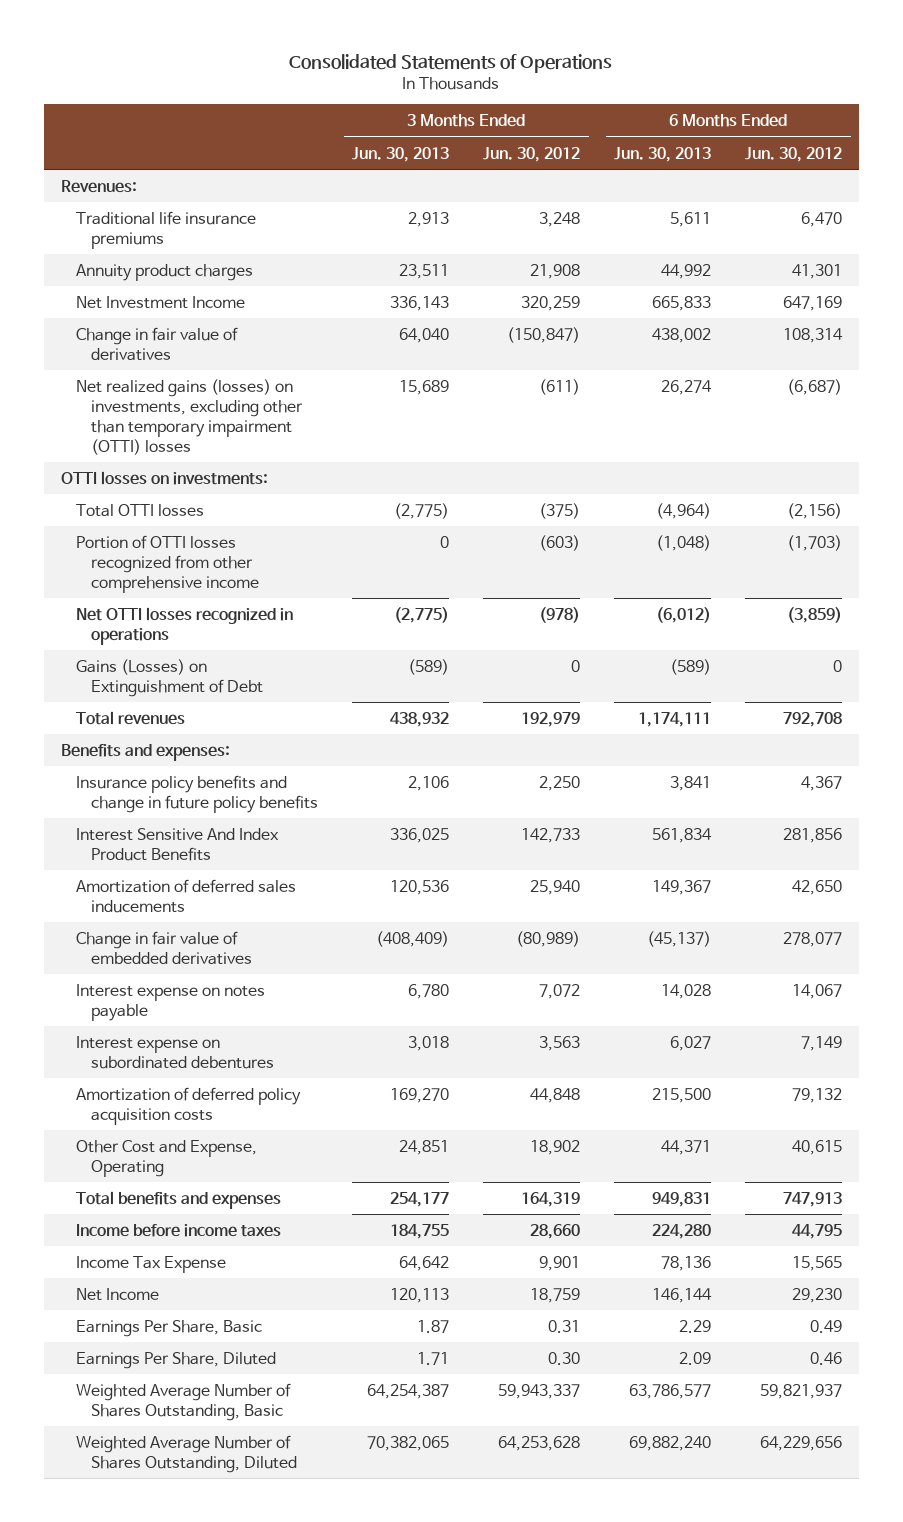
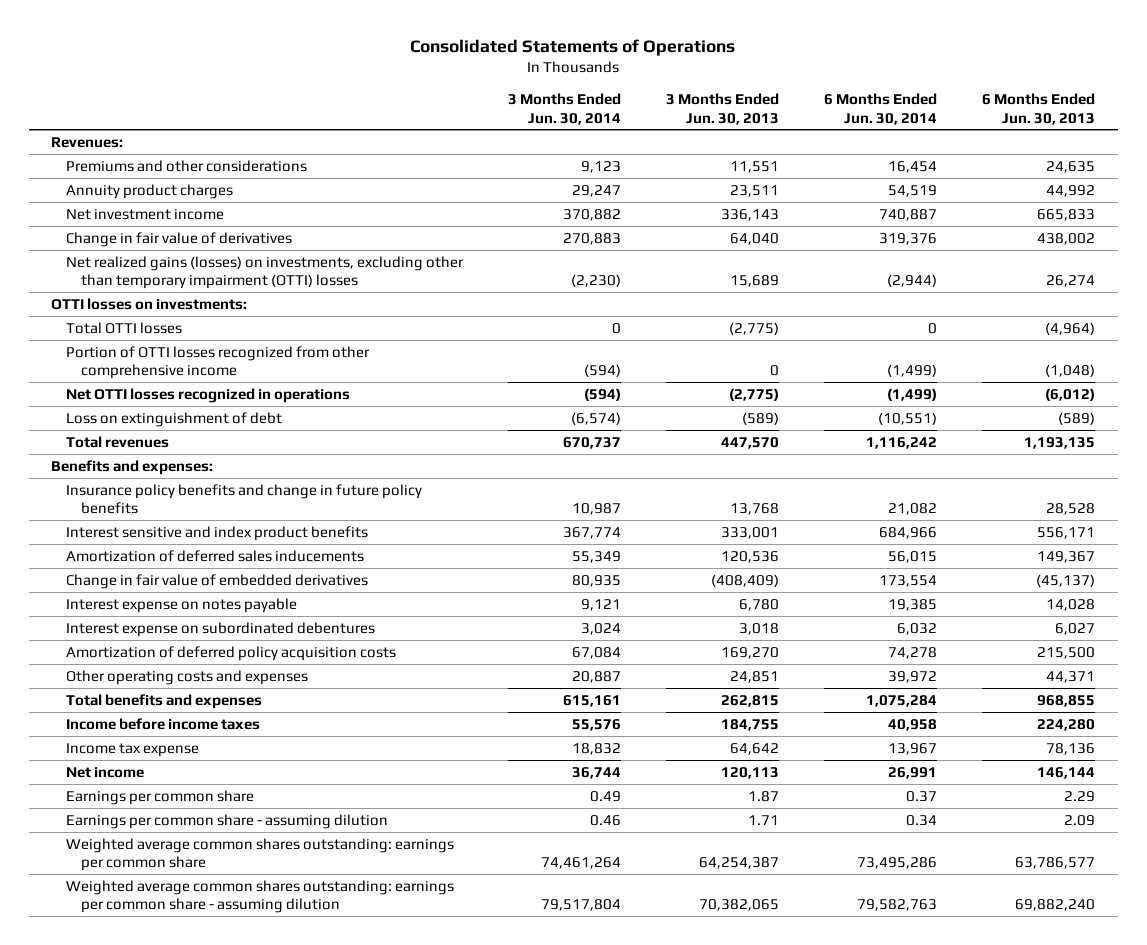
- | 3 Months Ended Jun. 30, 2013 | 3 Months Ended Jun. 30, 2012 | 6 Months Ended Jun. 30, 2013 | 6 Months Ended Jun. 30, 2012
+ | 3 Months Ended Jun. 30, 2014 | 3 Months Ended Jun. 30, 2013 | 6 Months Ended Jun. 30, 2014 | 6 Months Ended Jun. 30, 2013
- Traditional life insurance premiums | 2,913 | 3,248 | 5,611 | 6,470
+ Premiums and other considerations | 9,123 | 11,551 | 16,454 | 24,635
- Net Investment Income | 336,143 | 320,259 | 665,833 | 647,169
+ Net investment income | 370,882 | 336,143 | 740,887 | 665,833
- Gains (Losses) on Extinguishment of Debt | (589) | 0 | (589) | 0
- Total revenues | 438,932 | 192,979 | 1,174,111 | 792,708
+ Loss on extinguishment of debt | (6,574) | (589) | (10,551) | (589)
+ Total revenues | 670,737 | 447,570 | 1,116,242 | 1,193,135
- Insurance policy benefits and change in future policy benefits | 2,106 | 2,250 | 3,841 | 4,367
- Interest Sensitive And Index Product Benefits | 336,025 | 142,733 | 561,834 | 281,856
+ Insurance policy benefits and change in future policy benefits | 10,987 | 13,768 | 21,082 | 28,528
+ Interest sensitive and index product benefits | 367,774 | 333,001 | 684,966 | 556,171
- Other Cost and Expense, Operating | 24,851 | 18,902 | 44,371 | 40,615
- Total benefits and expenses | 254,177 | 164,319 | 949,831 | 747,913
+ Other operating costs and expenses | 20,887 | 24,851 | 39,972 | 44,371
+ Total benefits and expenses | 615,161 | 262,815 | 1,075,284 | 968,855
- Income Tax Expense | 64,642 | 9,901 | 78,136 | 15,565
- Net Income | 120,113 | 18,759 | 146,144 | 29,230
- Earnings Per Share, Basic | 1.87 | 0.31 | 2.29 | 0.49
- Earnings Per Share, Diluted | 1.71 | 0.30 | 2.09 | 0.46
- Weighted Average Number of Shares Outstanding, Basic | 64,254,387 | 59,943,337 | 63,786,577 | 59,821,937
- Weighted Average Number of Shares Outstanding, Diluted | 70,382,065 | 64,253,628 | 69,882,240 | 64,229,656
+ Income tax expense | 18,832 | 64,642 | 13,967 | 78,136
+ Net income | 36,744 | 120,113 | 26,991 | 146,144
+ Earnings per common share | 0.49 | 1.87 | 0.37 | 2.29
+ Earnings per common share - assuming dilution | 0.46 | 1.71 | 0.34 | 2.09
+ Weighted average common shares outstanding: earnings per common share | 74,461,264 | 64,254,387 | 73,495,286 | 63,786,577
+ Weighted average common shares outstanding: earnings per common share - assuming dilution | 79,517,804 | 70,382,065 | 79,582,763 | 69,882,240

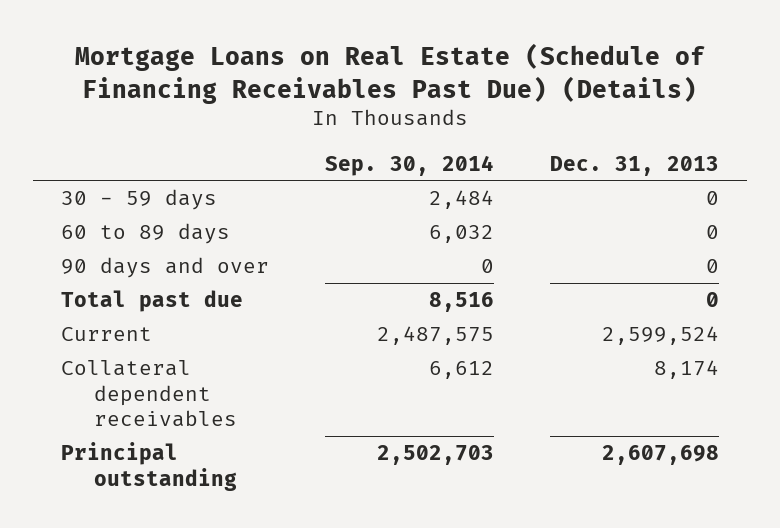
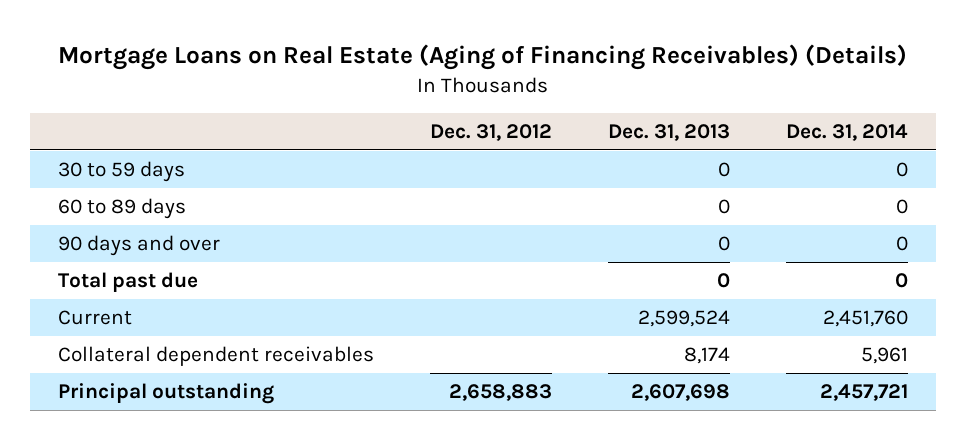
- Mortgage Loans on Real Estate (Schedule of Financing Receivables Past Due) (Details)
+ Mortgage Loans on Real Estate (Aging of Financing Receivables) (Details)
- | Sep. 30, 2014 | Dec. 31, 2013
+ | Dec. 31, 2012 | Dec. 31, 2013 | Dec. 31, 2014
- 30 - 59 days | 2,484 | 0
+ 30 to 59 days | | 0 | 0

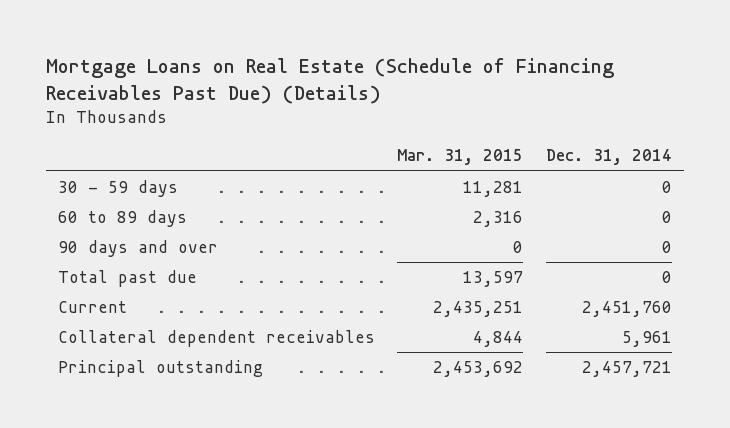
- Mortgage Loans on Real Estate (Aging of Financing Receivables) (Details)
+ Mortgage Loans on Real Estate (Schedule of Financing Receivables Past Due) (Details)
- | Dec. 31, 2012 | Dec. 31, 2013 | Dec. 31, 2014
+ | Mar. 31, 2015 | Dec. 31, 2014
- 30 to 59 days | | 0 | 0
+ 30 - 59 days | 11,281 | 0

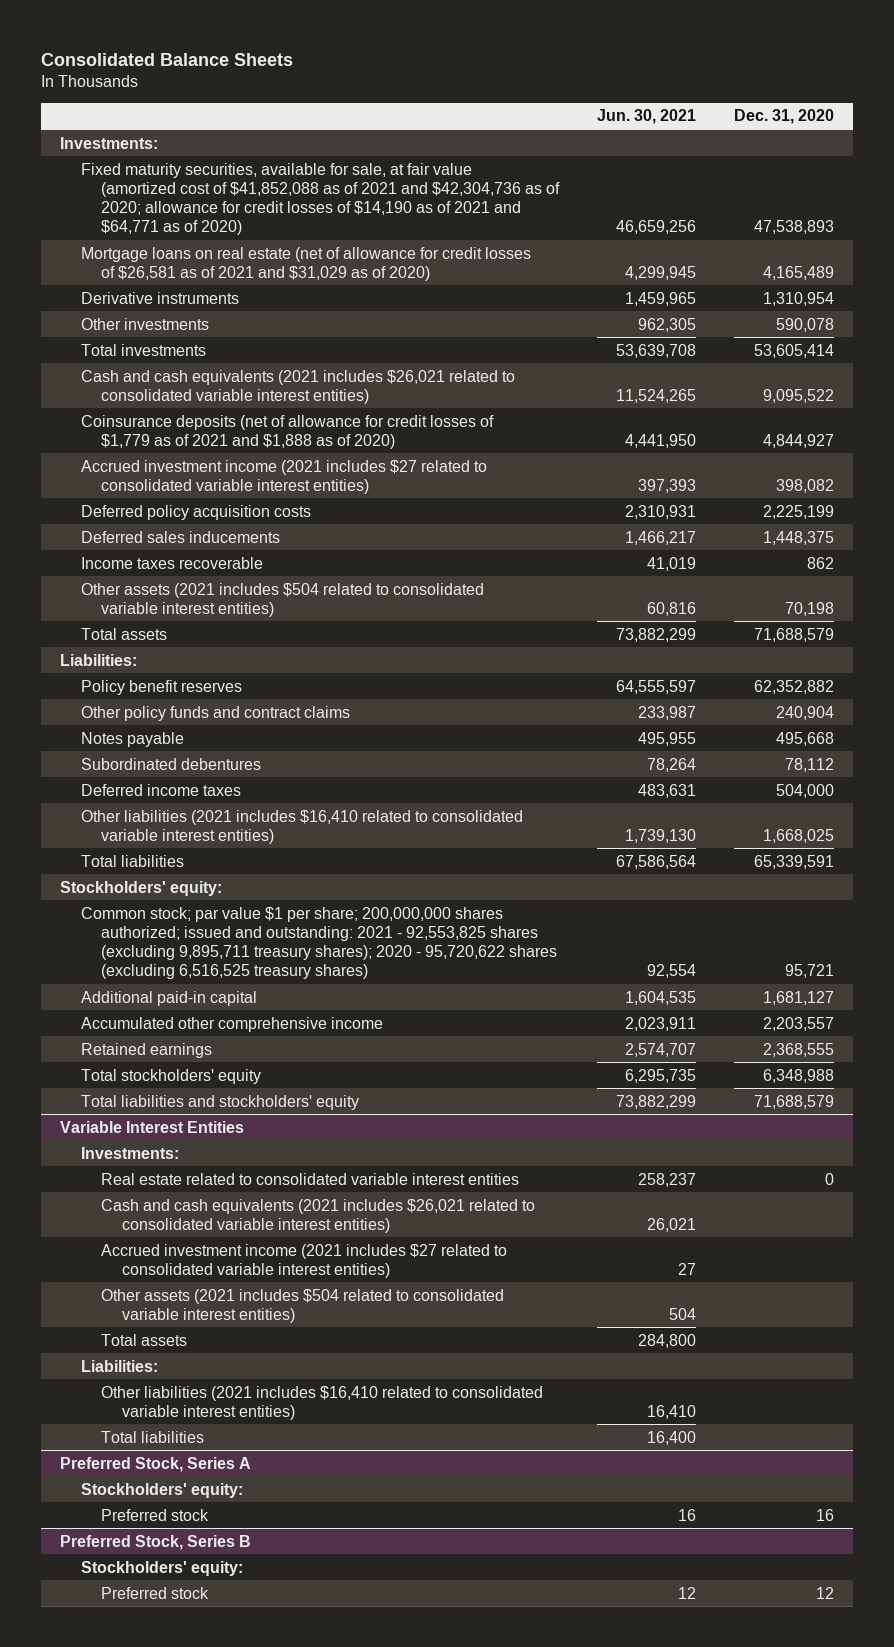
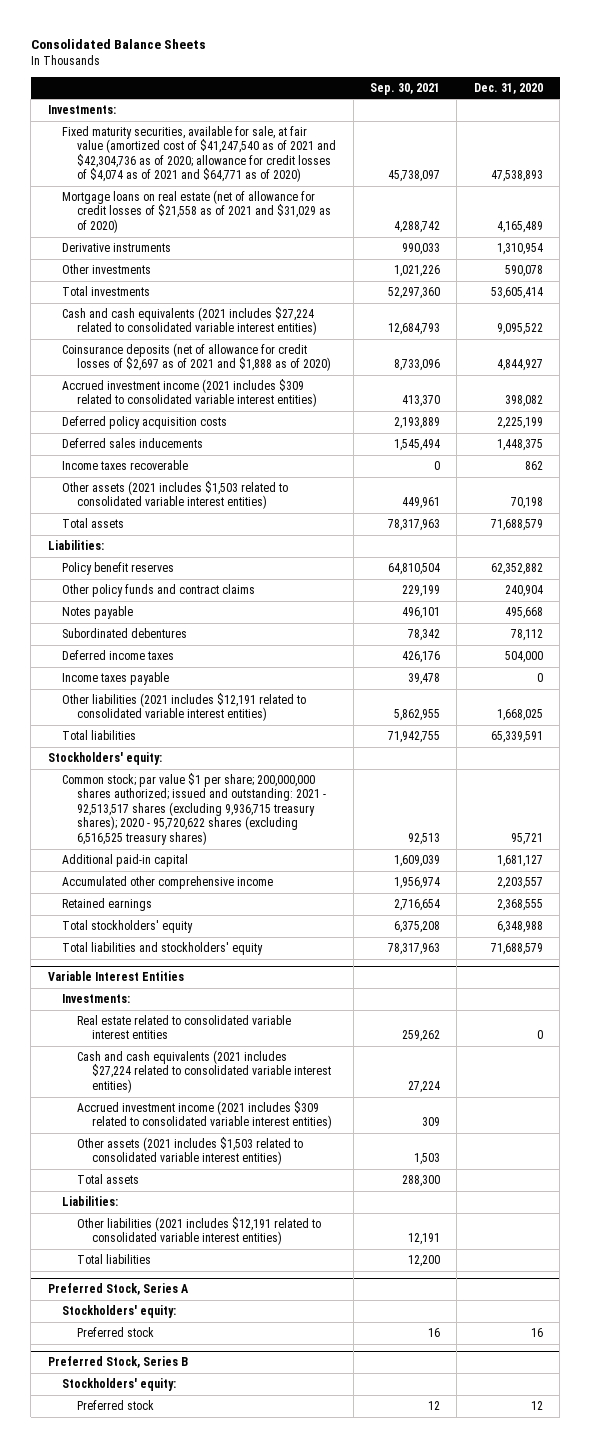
- | Jun. 30, 2021 | Dec. 31, 2020
+ | Sep. 30, 2021 | Dec. 31, 2020
- Fixed maturity securities, available for sale, at fair value (amortized cost of $41,852,088 as of 2021 and $42,304,736 as of 2020; allowance for credit losses of $14,190 as of 2021 and $64,771 as of 2020) | 46,659,256 | 47,538,893
- Mortgage loans on real estate (net of allowance for credit losses of $26,581 as of 2021 and $31,029 as of 2020) | 4,299,945 | 4,165,489
+ Fixed maturity securities, available for sale, at fair value (amortized cost of $41,247,540 as of 2021 and $42,304,736 as of 2020; allowance for credit losses of $4,074 as of 2021 and $64,771 as of 2020) | 45,738,097 | 47,538,893
+ Mortgage loans on real estate (net of allowance for credit losses of $21,558 as of 2021 and $31,029 as of 2020) | 4,288,742 | 4,165,489
- Cash and cash equivalents (2021 includes $26,021 related to consolidated variable interest entities) | 11,524,265 | 9,095,522
- Coinsurance deposits (net of allowance for credit losses of $1,779 as of 2021 and $1,888 as of 2020) | 4,441,950 | 4,844,927
- Accrued investment income (2021 includes $27 related to consolidated variable interest entities) | 397,393 | 398,082
+ Cash and cash equivalents (2021 includes $27,224 related to consolidated variable interest entities) | 12,684,793 | 9,095,522
+ Coinsurance deposits (net of allowance for credit losses of $2,697 as of 2021 and $1,888 as of 2020) | 8,733,096 | 4,844,927
+ Accrued investment income (2021 includes $309 related to consolidated variable interest entities) | 413,370 | 398,082
- Other assets (2021 includes $504 related to consolidated variable interest entities) | 60,816 | 70,198
+ Other assets (2021 includes $1,503 related to consolidated variable interest entities) | 449,961 | 70,198
- Other liabilities (2021 includes $16,410 related to consolidated variable interest entities) | 1,739,130 | 1,668,025
+ Income taxes payable | 39,478 | 0
+ Other liabilities (2021 includes $12,191 related to consolidated variable interest entities) | 5,862,955 | 1,668,025
- Common stock; par value $1 per share; 200,000,000 shares authorized; issued and outstanding: 2021 - 92,553,825 shares (excluding 9,895,711 treasury shares); 2020 - 95,720,622 shares (excluding 6,516,525 treasury shares) | 92,554 | 95,721
+ Common stock; par value $1 per share; 200,000,000 shares authorized; issued and outstanding: 2021 - 92,513,517 shares (excluding 9,936,715 treasury shares); 2020 - 95,720,622 shares (excluding 6,516,525 treasury shares) | 92,513 | 95,721
@ Variable Interest Entities
- Cash and cash equivalents (2021 includes $26,021 related to consolidated variable interest entities) | 26,021 |
- Accrued investment income (2021 includes $27 related to consolidated variable interest entities) | 27 |
- Other assets (2021 includes $504 related to consolidated variable interest entities) | 504 |
+ Cash and cash equivalents (2021 includes $27,224 related to consolidated variable interest entities) | 27,224 |
+ Accrued investment income (2021 includes $309 related to consolidated variable interest entities) | 309 |
+ Other assets (2021 includes $1,503 related to consolidated variable interest entities) | 1,503 |
- Other liabilities (2021 includes $16,410 related to consolidated variable interest entities) | 16,410 |
+ Other liabilities (2021 includes $12,191 related to consolidated variable interest entities) | 12,191 |

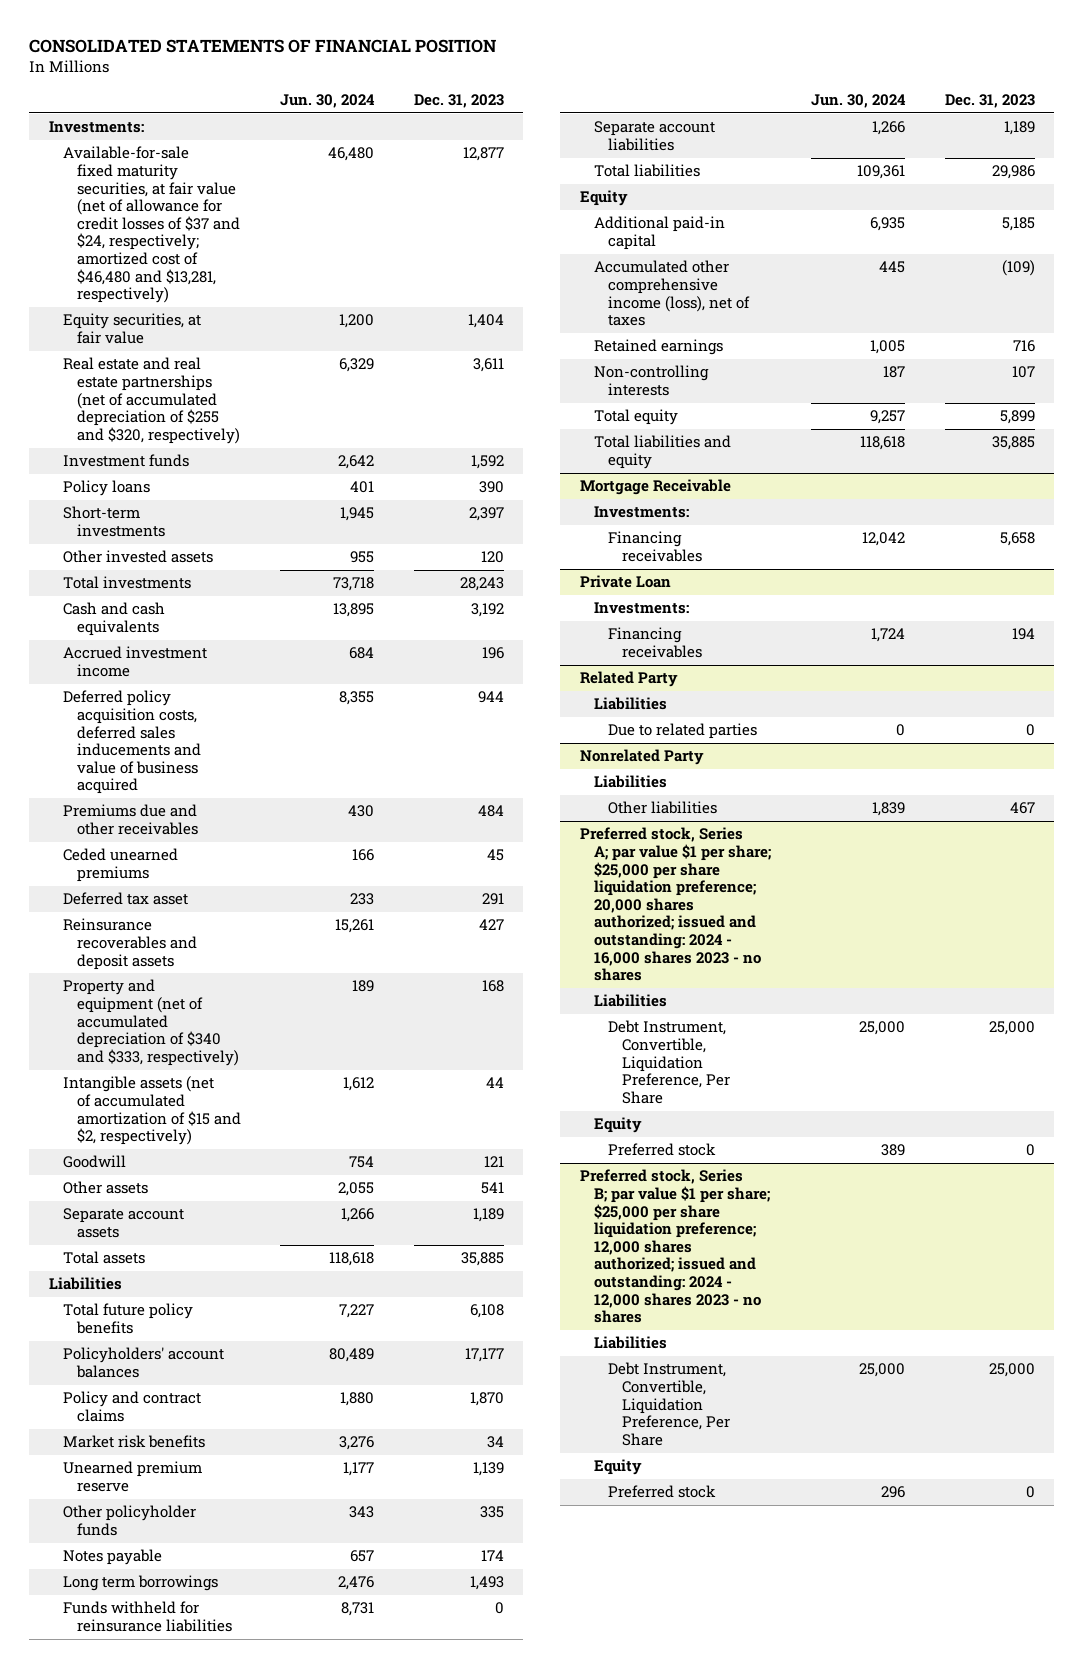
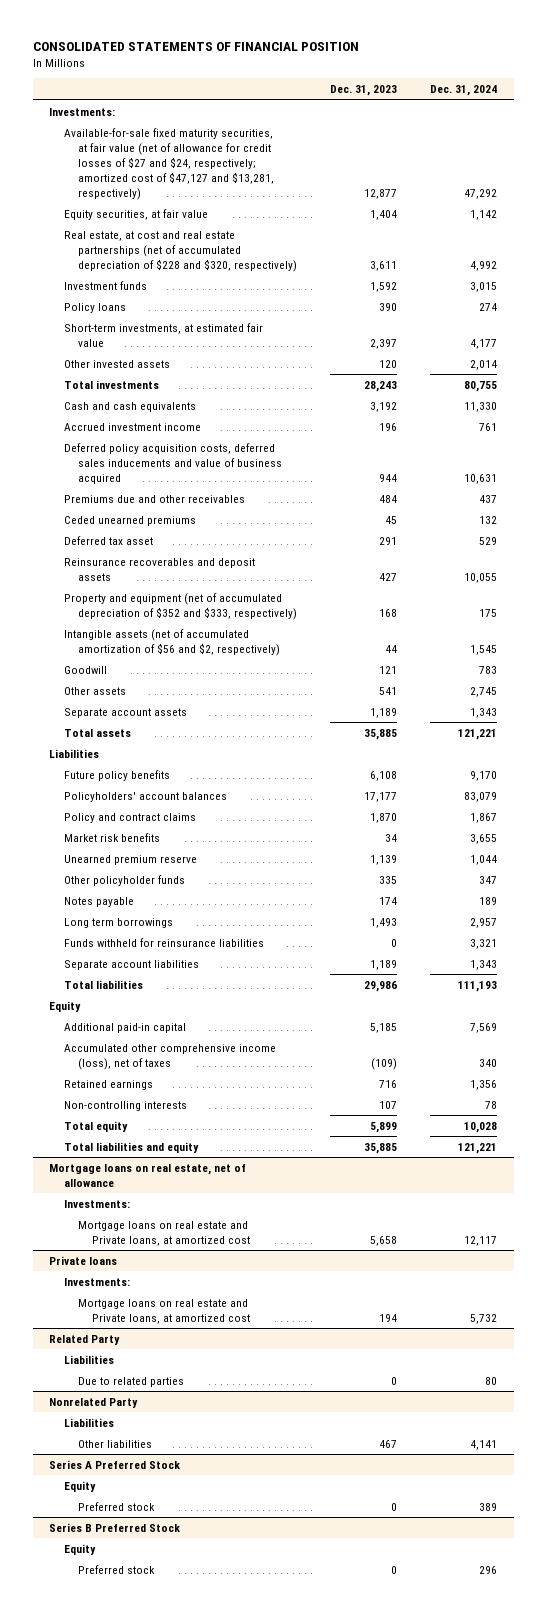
- | Jun. 30, 2024 | Dec. 31, 2023
+ | Dec. 31, 2023 | Dec. 31, 2024
- Available-for-sale fixed maturity securities, at fair value (net of allowance for credit losses of $37 and $24, respectively; amortized cost of $46,480 and $13,281, respectively) | 46,480 | 12,877
+ Available-for-sale fixed maturity securities, at fair value (net of allowance for credit losses of $27 and $24, respectively; amortized cost of $47,127 and $13,281, respectively) | 12,877 | 47,292
- Real estate and real estate partnerships (net of accumulated depreciation of $255 and $320, respectively) | 6,329 | 3,611
+ Real estate, at cost and real estate partnerships (net of accumulated depreciation of $228 and $320, respectively) | 3,611 | 4,992
- Short-term investments | 1,945 | 2,397
+ Short-term investments, at estimated fair value | 2,397 | 4,177
- Property and equipment (net of accumulated depreciation of $340 and $333, respectively) | 189 | 168
- Intangible assets (net of accumulated amortization of $15 and $2, respectively) | 1,612 | 44
+ Property and equipment (net of accumulated depreciation of $352 and $333, respectively) | 168 | 175
+ Intangible assets (net of accumulated amortization of $56 and $2, respectively) | 44 | 1,545
- Total future policy benefits | 7,227 | 6,108
+ Future policy benefits | 6,108 | 9,170
- Mortgage Receivable
+ Mortgage loans on real estate, net of allowance
- Financing receivables | 12,042 | 5,658
- Private Loan
+ Mortgage loans on real estate and Private loans, at amortized cost | 5,658 | 12,117
+ Private loans
- Financing receivables | 1,724 | 194
+ Mortgage loans on real estate and Private loans, at amortized cost | 194 | 5,732
- Preferred stock, Series A; par value $1 per share; $25,000 per share liquidation preference; 20,000 shares authorized; issued and outstanding: 2024 - 16,000 shares 2023 - no shares
- Liabilities
- Debt Instrument, Convertible, Liquidation Preference, Per Share | 25,000 | 25,000
+ Series A Preferred Stock
- Preferred stock, Series B; par value $1 per share; $25,000 per share liquidation preference; 12,000 shares authorized; issued and outstanding: 2024 - 12,000 shares 2023 - no shares
- Liabilities
- Debt Instrument, Convertible, Liquidation Preference, Per Share | 25,000 | 25,000
+ Series B Preferred Stock

